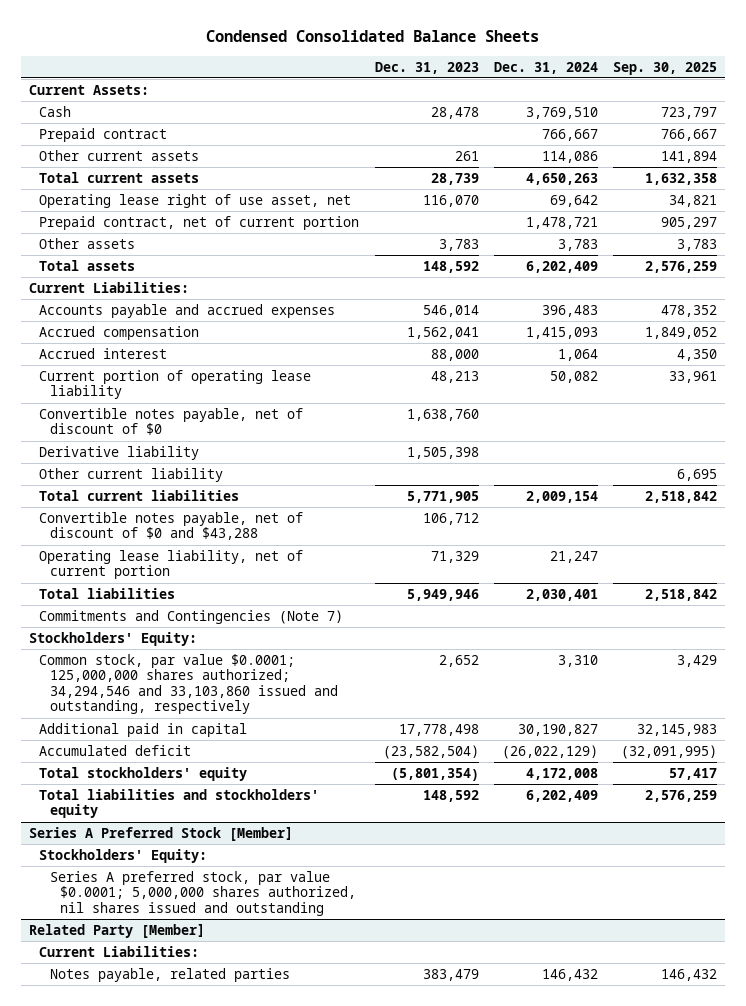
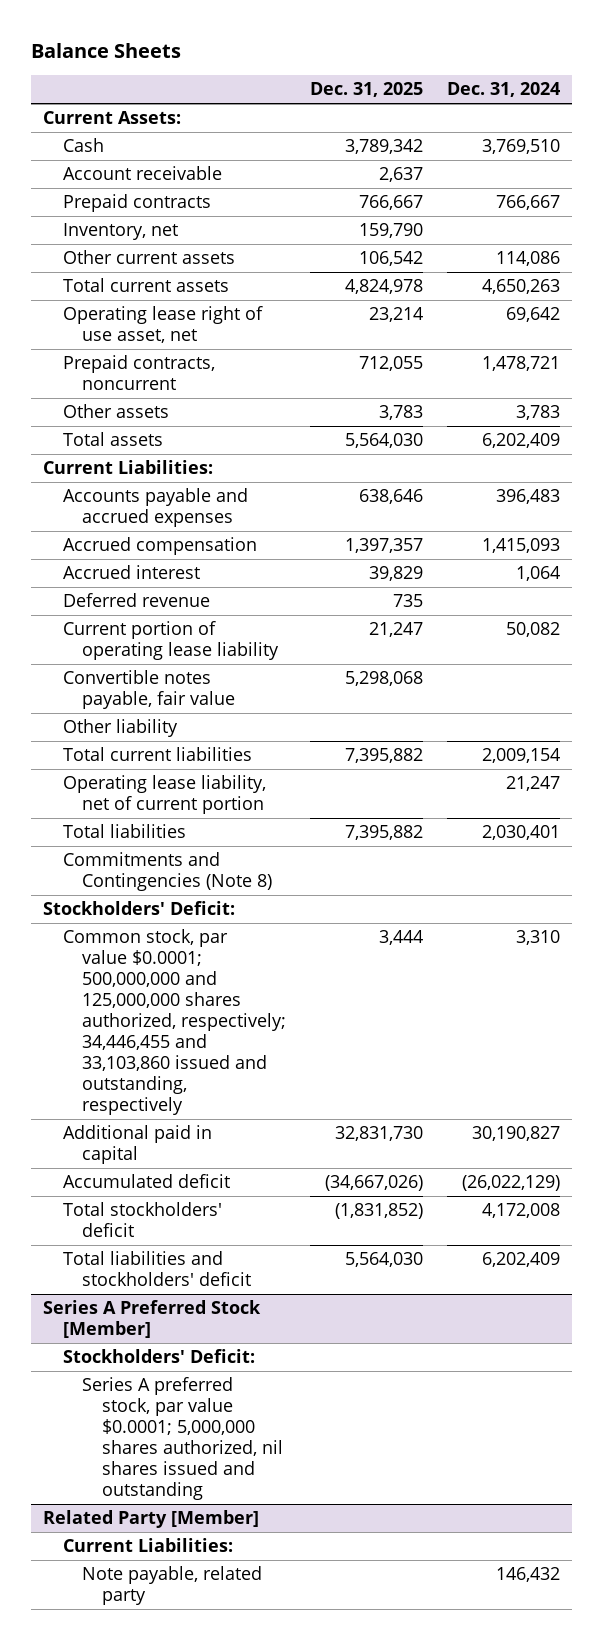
- Condensed Consolidated Balance Sheets
+ Balance Sheets
- | Dec. 31, 2023 | Dec. 31, 2024 | Sep. 30, 2025
+ | Dec. 31, 2025 | Dec. 31, 2024
- Prepaid contract | | 766,667 | 766,667
+ Account receivable | 2,637 |
+ Prepaid contracts | 766,667 | 766,667
+ Inventory, net | 159,790 |
- Prepaid contract, net of current portion | | 1,478,721 | 905,297
+ Prepaid contracts, noncurrent | 712,055 | 1,478,721
+ Deferred revenue | 735 |
- Convertible notes payable, net of discount of $0 | 1,638,760 | |
- Derivative liability | 1,505,398 | |
- Other current liability | | | 6,695
+ Convertible notes payable, fair value | 5,298,068 |
+ Other liability
- Convertible notes payable, net of discount of $0 and $43,288 | 106,712 | |
- Commitments and Contingencies (Note 7)
- Stockholders' Equity:
- Common stock, par value $0.0001; 125,000,000 shares authorized; 34,294,546 and 33,103,860 issued and outstanding, respectively | 2,652 | 3,310 | 3,429
+ Commitments and Contingencies (Note 8)
+ Stockholders' Deficit:
+ Common stock, par value $0.0001; 500,000,000 and 125,000,000 shares authorized, respectively; 34,446,455 and 33,103,860 issued and outstanding, respectively | 3,444 | 3,310
- Total stockholders' equity | (5,801,354) | 4,172,008 | 57,417
- Total liabilities and stockholders' equity | 148,592 | 6,202,409 | 2,576,259
+ Total stockholders' deficit | (1,831,852) | 4,172,008
+ Total liabilities and stockholders' deficit | 5,564,030 | 6,202,409
@ Series A Preferred Stock [Member]
- Stockholders' Equity:
+ Stockholders' Deficit:
@ Related Party [Member]
- Notes payable, related parties | 383,479 | 146,432 | 146,432
+ Note payable, related party | | 146,432

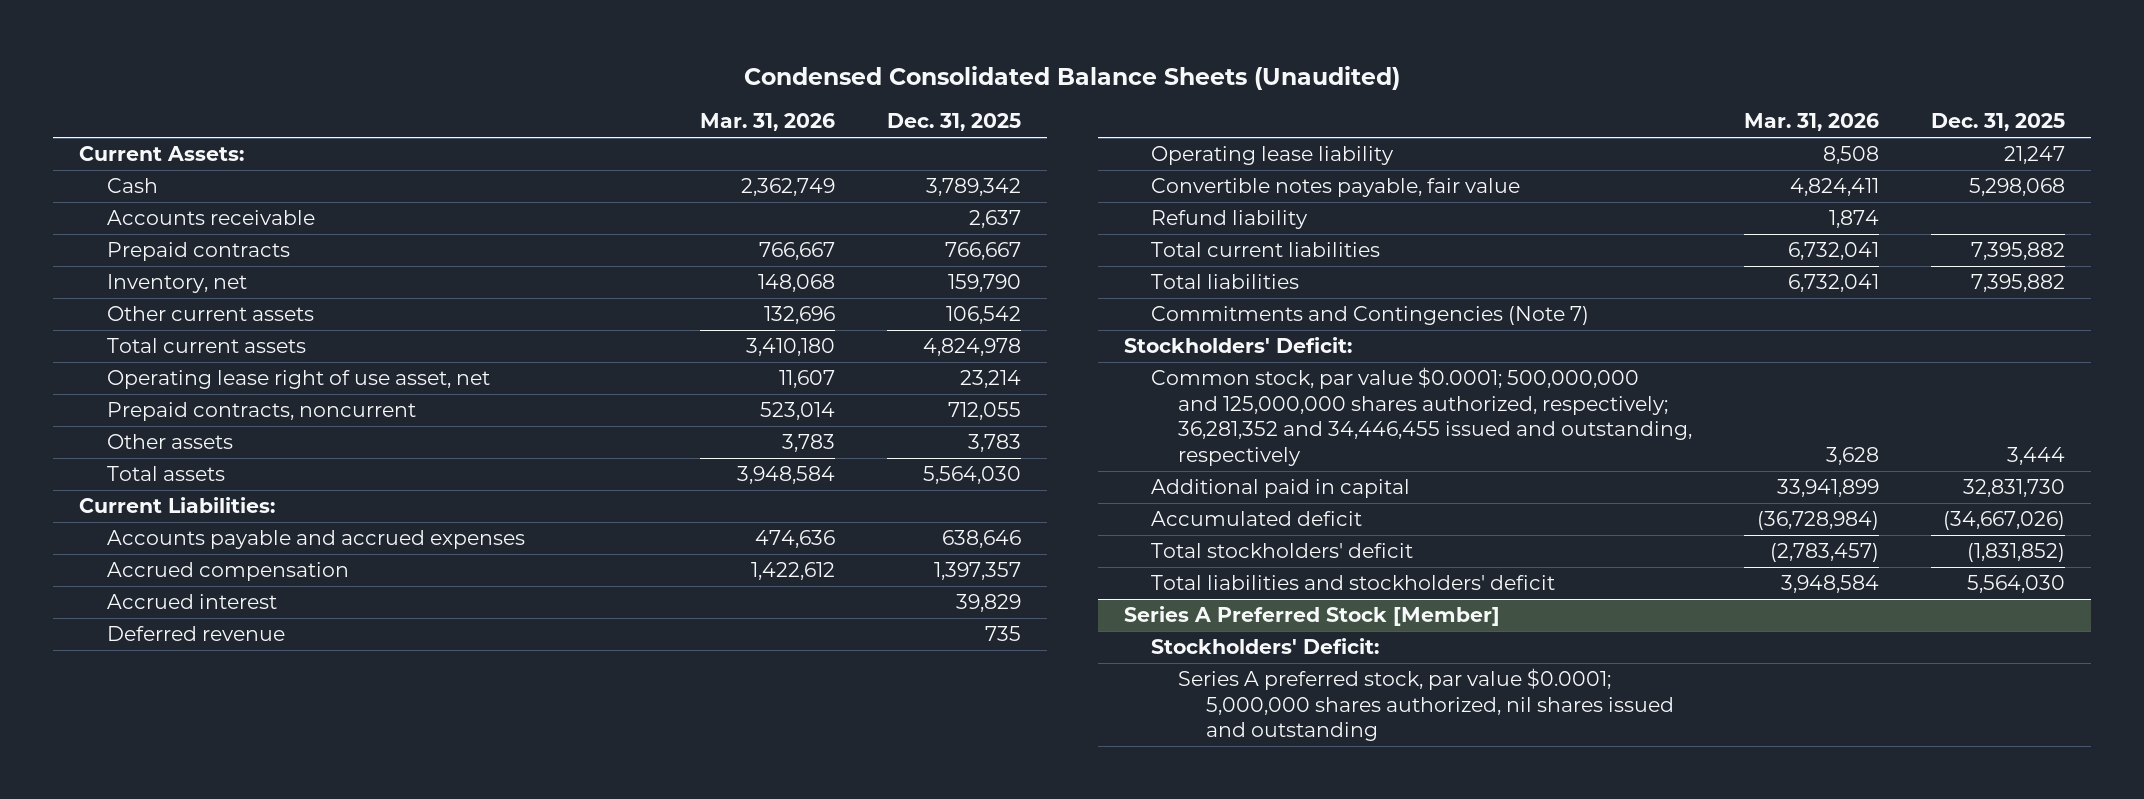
- Balance Sheets
+ Condensed Consolidated Balance Sheets (Unaudited)
- | Dec. 31, 2025 | Dec. 31, 2024
+ | Mar. 31, 2026 | Dec. 31, 2025
- Account receivable | 2,637 |
+ Accounts receivable | | 2,637
- Current portion of operating lease liability | 21,247 | 50,082
+ Operating lease liability | 8,508 | 21,247
- Other liability
+ Refund liability | 1,874 |
- Operating lease liability, net of current portion | | 21,247
- Commitments and Contingencies (Note 8)
+ Commitments and Contingencies (Note 7)
- Common stock, par value $0.0001; 500,000,000 and 125,000,000 shares authorized, respectively; 34,446,455 and 33,103,860 issued and outstanding, respectively | 3,444 | 3,310
+ Common stock, par value $0.0001; 500,000,000 and 125,000,000 shares authorized, respectively; 36,281,352 and 34,446,455 issued and outstanding, respectively | 3,628 | 3,444
- Related Party [Member]
- Current Liabilities:
- Note payable, related party | | 146,432

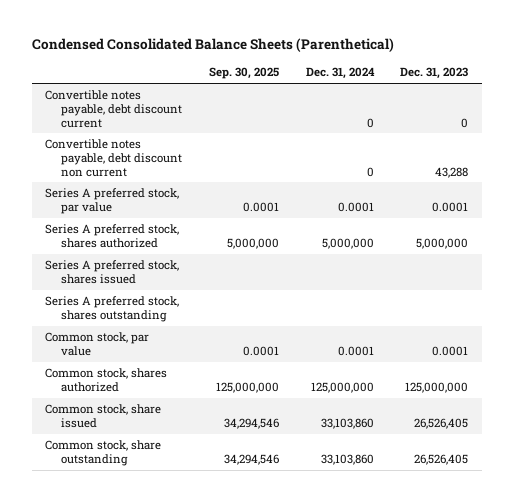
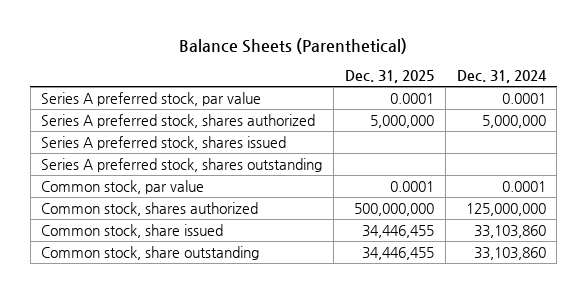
- Condensed Consolidated Balance Sheets (Parenthetical)
+ Balance Sheets (Parenthetical)
- | Sep. 30, 2025 | Dec. 31, 2024 | Dec. 31, 2023
+ | Dec. 31, 2025 | Dec. 31, 2024
- Convertible notes payable, debt discount current | | 0 | 0
- Convertible notes payable, debt discount non current | | 0 | 43,288

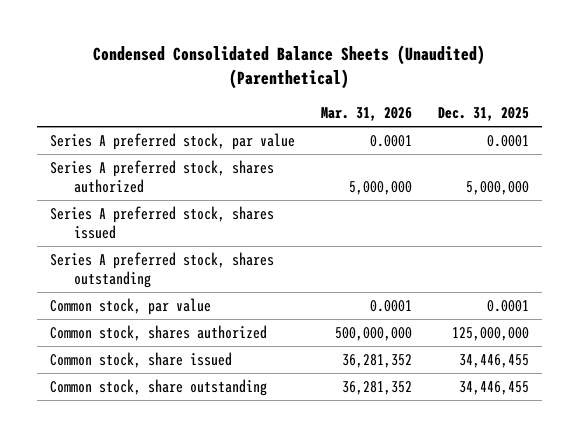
- Balance Sheets (Parenthetical)
+ Condensed Consolidated Balance Sheets (Unaudited) (Parenthetical)
- | Dec. 31, 2025 | Dec. 31, 2024
+ | Mar. 31, 2026 | Dec. 31, 2025
- Common stock, shares authorized | 500,000,000 | 125,000,000
+ Common stock, shares authorized | 500,000,000 | 125,000,000

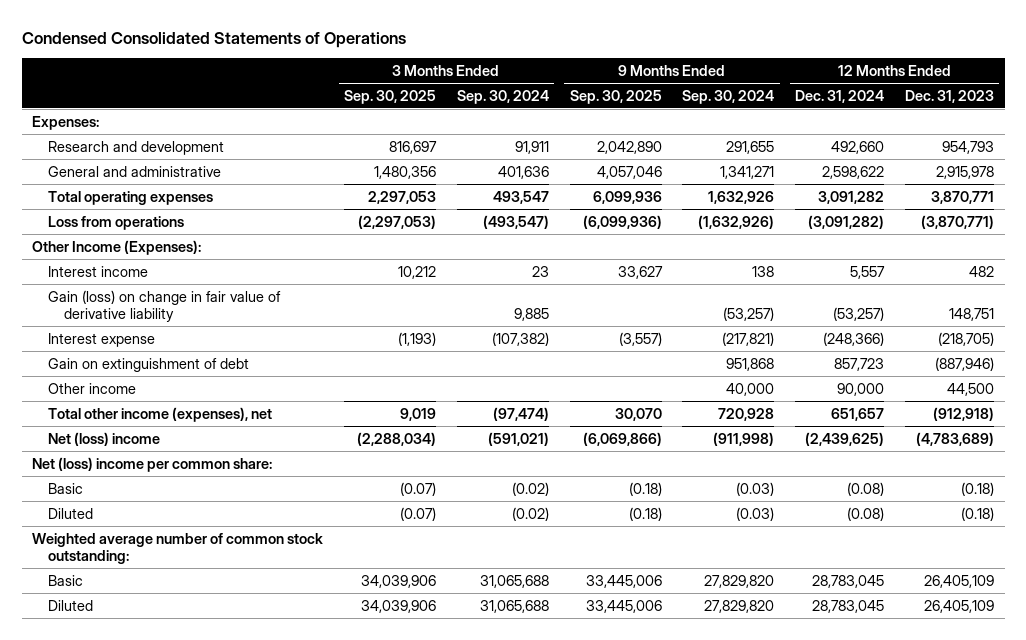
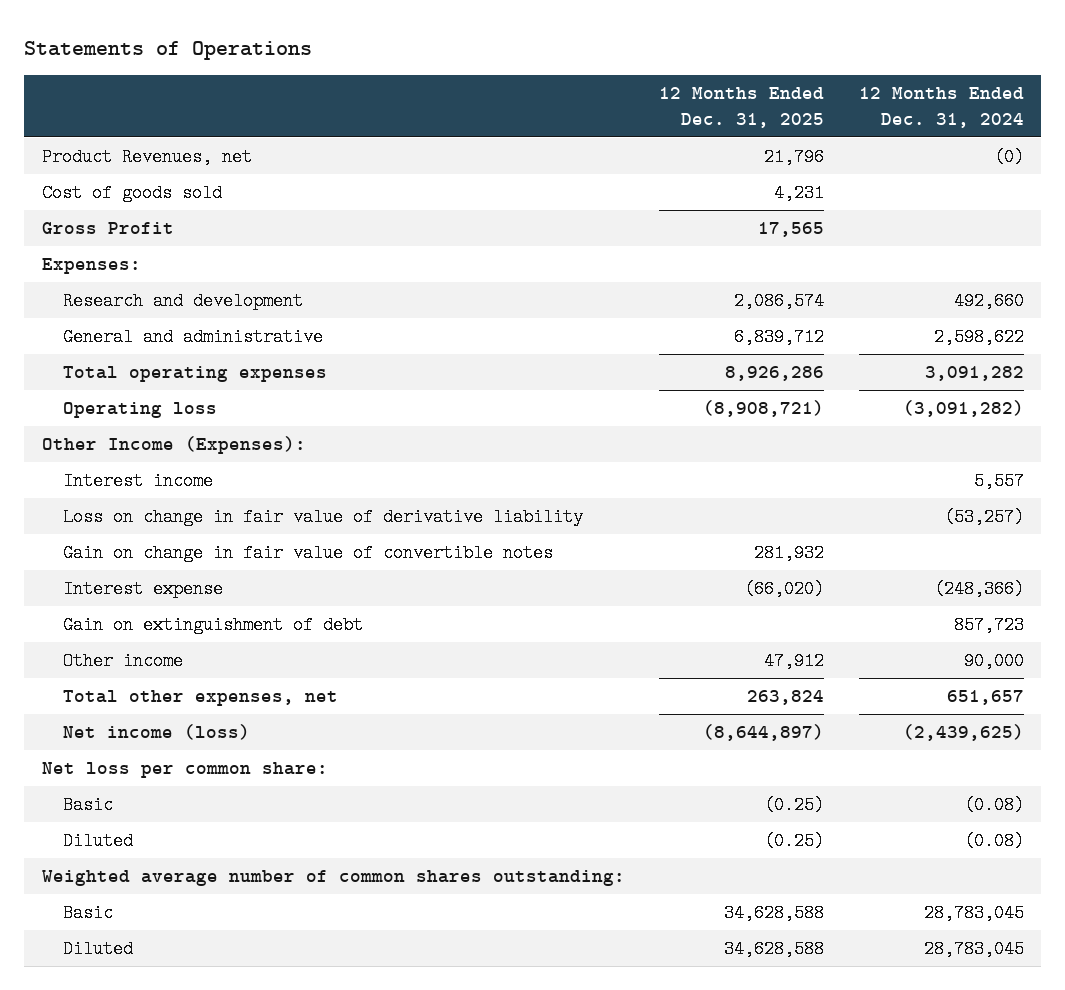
- Condensed Consolidated Statements of Operations
+ Statements of Operations
- | 3 Months Ended Sep. 30, 2025 | 3 Months Ended Sep. 30, 2024 | 9 Months Ended Sep. 30, 2025 | 9 Months Ended Sep. 30, 2024 | 12 Months Ended Dec. 31, 2024 | 12 Months Ended Dec. 31, 2023
+ | 12 Months Ended Dec. 31, 2025 | 12 Months Ended Dec. 31, 2024
+ Product Revenues, net | 21,796 | (0)
+ Cost of goods sold | 4,231 |
+ Gross Profit | 17,565 |
- Loss from operations | (2,297,053) | (493,547) | (6,099,936) | (1,632,926) | (3,091,282) | (3,870,771)
+ Operating loss | (8,908,721) | (3,091,282)
- Gain (loss) on change in fair value of derivative liability | | 9,885 | | (53,257) | (53,257) | 148,751
+ Loss on change in fair value of derivative liability | | (53,257)
+ Gain on change in fair value of convertible notes | 281,932 |
- Total other income (expenses), net | 9,019 | (97,474) | 30,070 | 720,928 | 651,657 | (912,918)
- Net (loss) income | (2,288,034) | (591,021) | (6,069,866) | (911,998) | (2,439,625) | (4,783,689)
- Net (loss) income per common share:
+ Total other expenses, net | 263,824 | 651,657
+ Net income (loss) | (8,644,897) | (2,439,625)
+ Net loss per common share:
- Weighted average number of common stock outstanding:
+ Weighted average number of common shares outstanding:

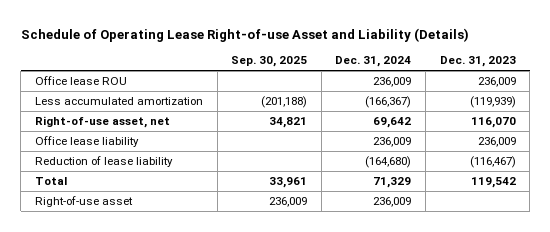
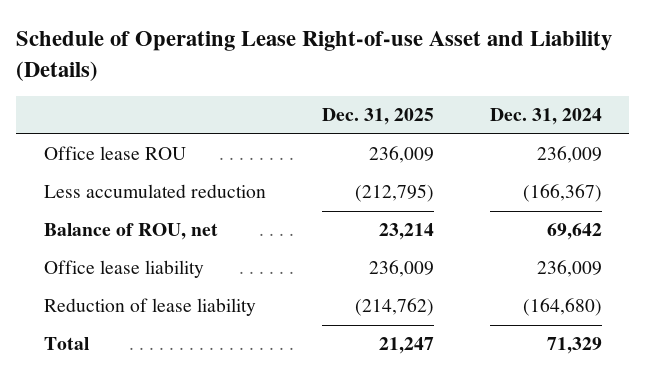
- | Sep. 30, 2025 | Dec. 31, 2024 | Dec. 31, 2023
+ | Dec. 31, 2025 | Dec. 31, 2024
- Less accumulated amortization | (201,188) | (166,367) | (119,939)
- Right-of-use asset, net | 34,821 | 69,642 | 116,070
+ Less accumulated reduction | (212,795) | (166,367)
+ Balance of ROU, net | 23,214 | 69,642
- Right-of-use asset | 236,009 | 236,009 |

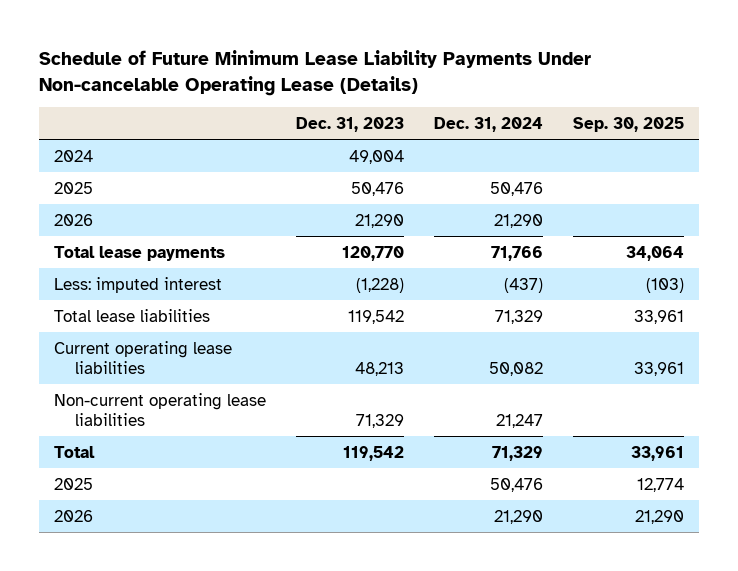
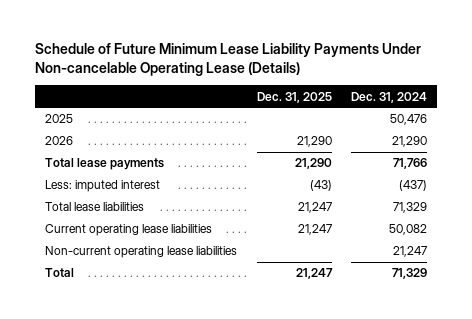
- | Dec. 31, 2023 | Dec. 31, 2024 | Sep. 30, 2025
+ | Dec. 31, 2025 | Dec. 31, 2024
- 2024 | 49,004 | |
- 2025 | | 50,476 | 12,774
- 2026 | | 21,290 | 21,290

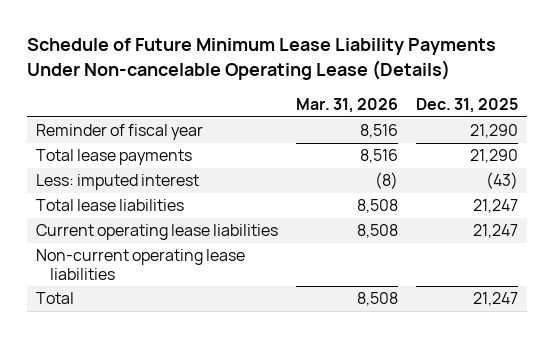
- | Dec. 31, 2025 | Dec. 31, 2024
+ | Mar. 31, 2026 | Dec. 31, 2025
- 2025 | | 50,476
- 2026 | 21,290 | 21,290
+ Reminder of fiscal year | 8,516 | 21,290

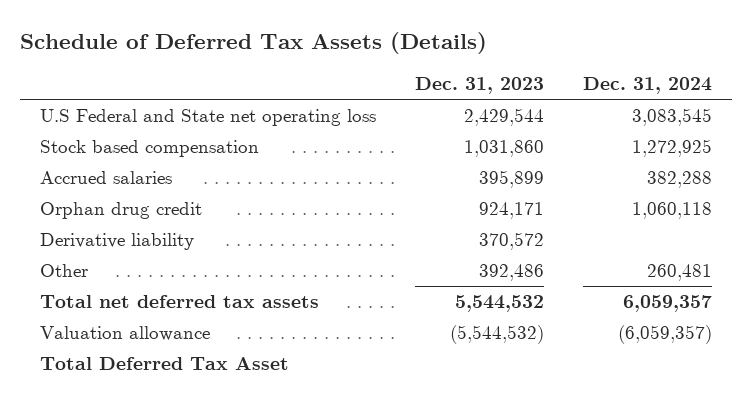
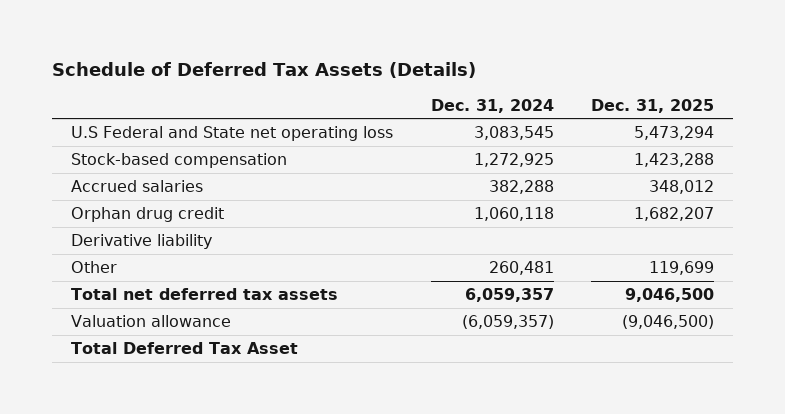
- | Dec. 31, 2023 | Dec. 31, 2024
+ | Dec. 31, 2024 | Dec. 31, 2025
- Stock based compensation | 1,031,860 | 1,272,925
+ Stock-based compensation | 1,272,925 | 1,423,288

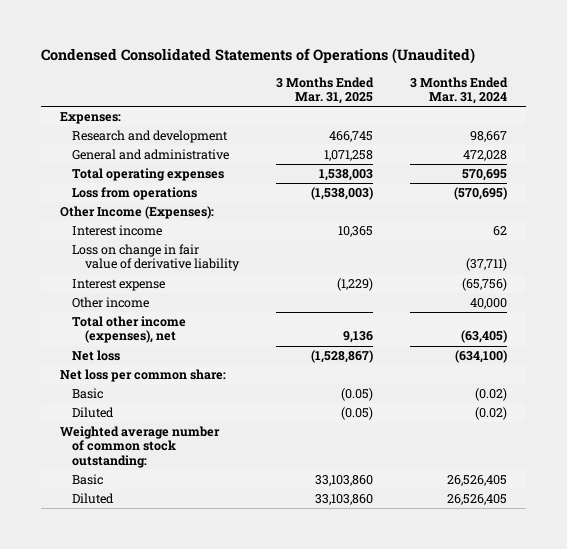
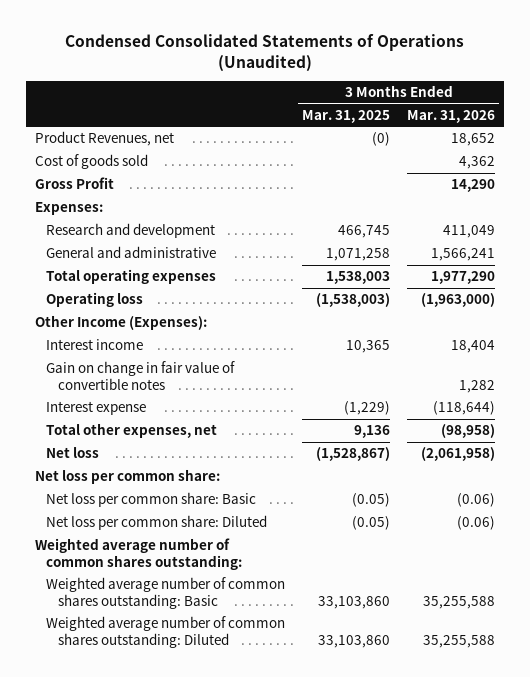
- | 3 Months Ended Mar. 31, 2025 | 3 Months Ended Mar. 31, 2024
+ | 3 Months Ended Mar. 31, 2025 | 3 Months Ended Mar. 31, 2026
+ Product Revenues, net | (0) | 18,652
+ Cost of goods sold | | 4,362
+ Gross Profit | | 14,290
- Loss from operations | (1,538,003) | (570,695)
+ Operating loss | (1,538,003) | (1,963,000)
- Loss on change in fair value of derivative liability | | (37,711)
+ Gain on change in fair value of convertible notes | | 1,282
- Other income | | 40,000
- Total other income (expenses), net | 9,136 | (63,405)
+ Total other expenses, net | 9,136 | (98,958)
- Basic | (0.05) | (0.02)
- Diluted | (0.05) | (0.02)
- Weighted average number of common stock outstanding:
- Basic | 33,103,860 | 26,526,405
- Diluted | 33,103,860 | 26,526,405
+ Net loss per common share: Basic | (0.05) | (0.06)
+ Net loss per common share: Diluted | (0.05) | (0.06)
+ Weighted average number of common shares outstanding:
+ Weighted average number of common shares outstanding: Basic | 33,103,860 | 35,255,588
+ Weighted average number of common shares outstanding: Diluted | 33,103,860 | 35,255,588

